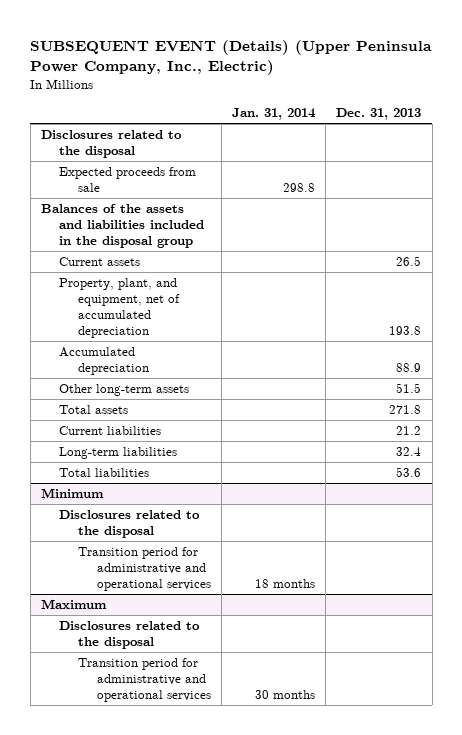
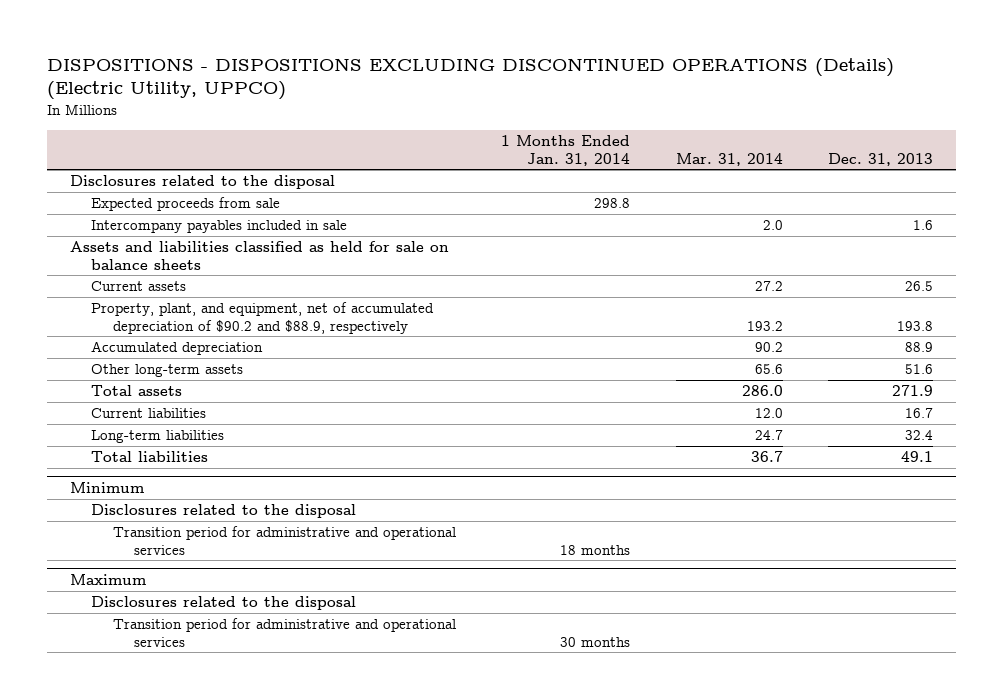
- SUBSEQUENT EVENT (Details) (Upper Peninsula Power Company, Inc., Electric)
+ DISPOSITIONS - DISPOSITIONS EXCLUDING DISCONTINUED OPERATIONS (Details) (Electric Utility, UPPCO)
- | Jan. 31, 2014 | Dec. 31, 2013
+ | 1 Months Ended Jan. 31, 2014 | Mar. 31, 2014 | Dec. 31, 2013
- Balances of the assets and liabilities included in the disposal group
+ Intercompany payables included in sale | | 2.0 | 1.6
+ Assets and liabilities classified as held for sale on balance sheets
- Property, plant, and equipment, net of accumulated depreciation | | 193.8
+ Property, plant, and equipment, net of accumulated depreciation of $90.2 and $88.9, respectively | | 193.2 | 193.8
- Other long-term assets | | 51.5
- Total assets | | 271.8
- Current liabilities | | 21.2
+ Other long-term assets | | 65.6 | 51.6
+ Total assets | | 286.0 | 271.9
+ Current liabilities | | 12.0 | 16.7
- Total liabilities | | 53.6
+ Total liabilities | | 36.7 | 49.1

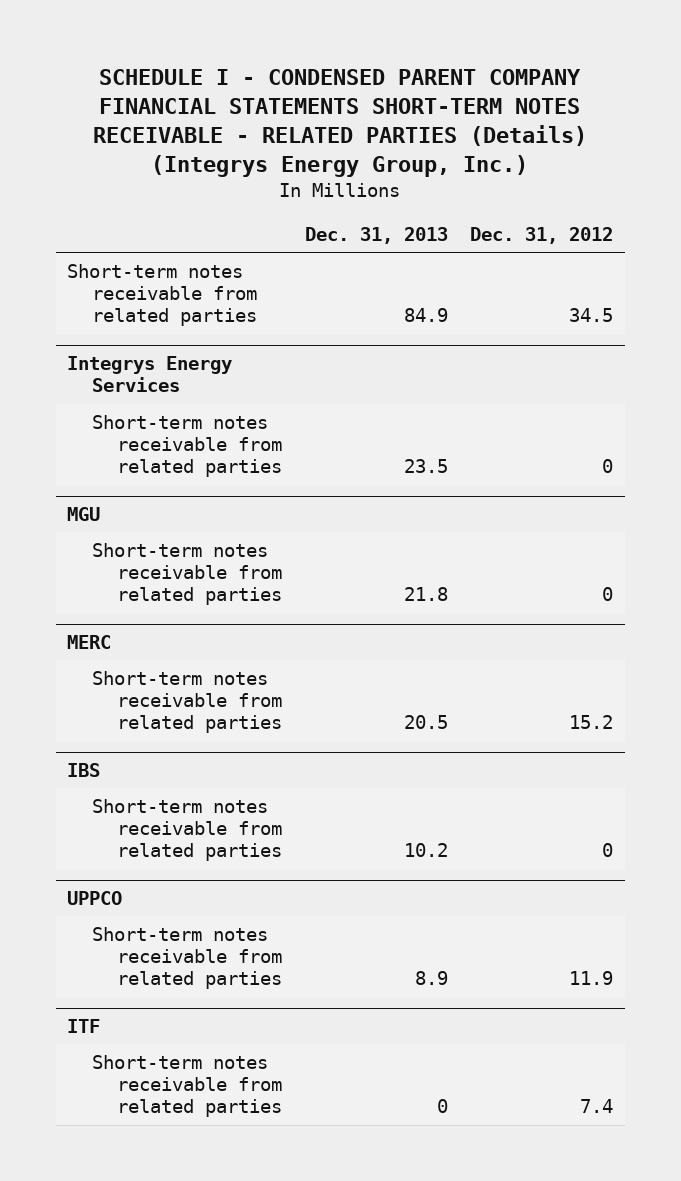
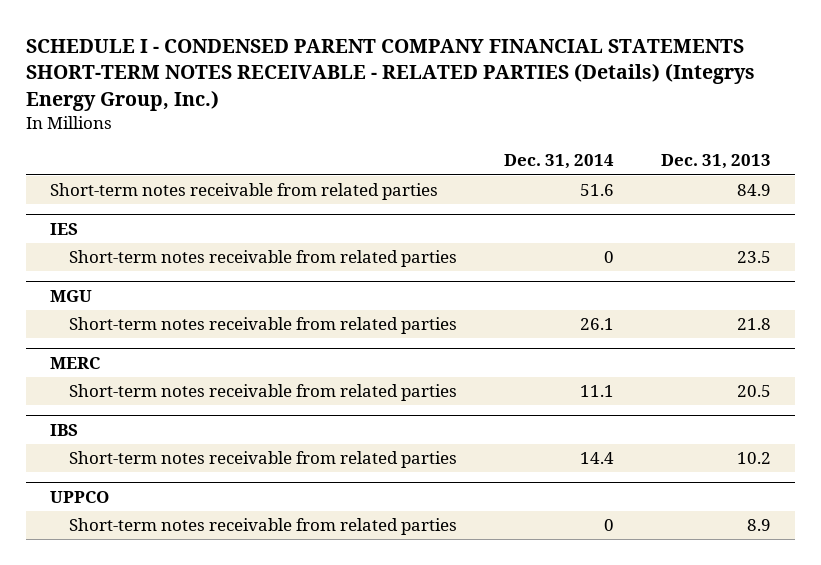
- | Dec. 31, 2013 | Dec. 31, 2012
+ | Dec. 31, 2014 | Dec. 31, 2013
- Integrys Energy Services
+ IES
- ITF
- Short-term notes receivable from related parties | 0 | 7.4

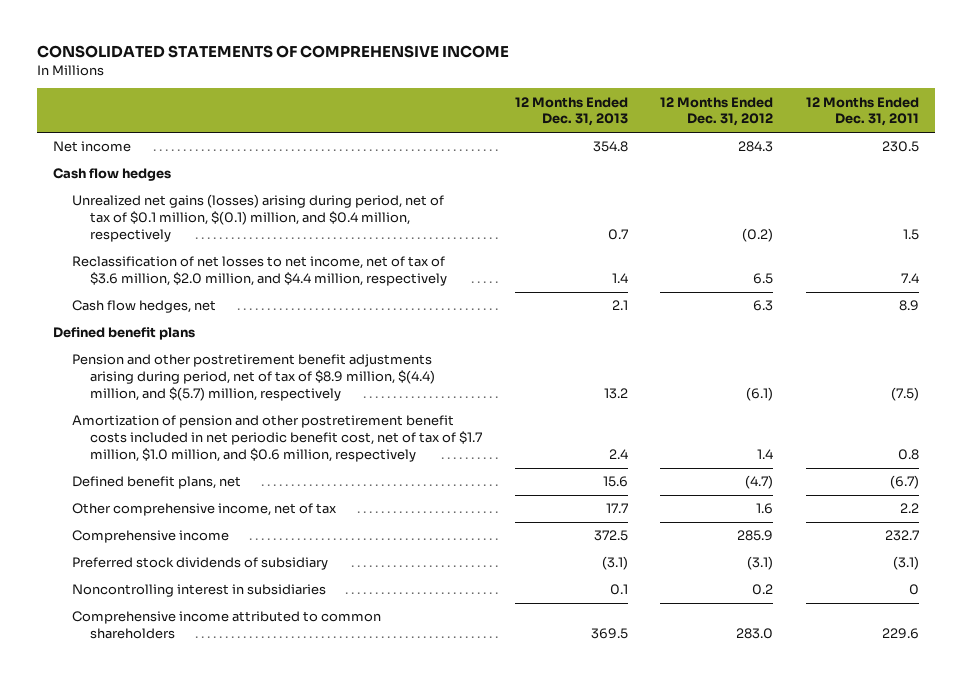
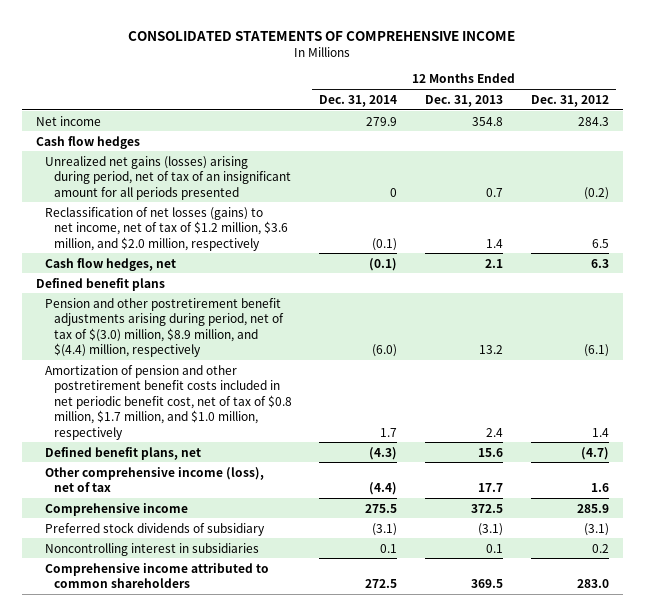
- | 12 Months Ended Dec. 31, 2013 | 12 Months Ended Dec. 31, 2012 | 12 Months Ended Dec. 31, 2011
+ | 12 Months Ended Dec. 31, 2014 | 12 Months Ended Dec. 31, 2013 | 12 Months Ended Dec. 31, 2012
- Unrealized net gains (losses) arising during period, net of tax of $0.1 million, $(0.1) million, and $0.4 million, respectively | 0.7 | (0.2) | 1.5
- Reclassification of net losses to net income, net of tax of $3.6 million, $2.0 million, and $4.4 million, respectively | 1.4 | 6.5 | 7.4
+ Unrealized net gains (losses) arising during period, net of tax of an insignificant amount for all periods presented | 0 | 0.7 | (0.2)
+ Reclassification of net losses (gains) to net income, net of tax of $1.2 million, $3.6 million, and $2.0 million, respectively | (0.1) | 1.4 | 6.5
- Pension and other postretirement benefit adjustments arising during period, net of tax of $8.9 million, $(4.4) million, and $(5.7) million, respectively | 13.2 | (6.1) | (7.5)
- Amortization of pension and other postretirement benefit costs included in net periodic benefit cost, net of tax of $1.7 million, $1.0 million, and $0.6 million, respectively | 2.4 | 1.4 | 0.8
+ Pension and other postretirement benefit adjustments arising during period, net of tax of $(3.0) million, $8.9 million, and $(4.4) million, respectively | (6.0) | 13.2 | (6.1)
+ Amortization of pension and other postretirement benefit costs included in net periodic benefit cost, net of tax of $0.8 million, $1.7 million, and $1.0 million, respectively | 1.7 | 2.4 | 1.4
- Other comprehensive income, net of tax | 17.7 | 1.6 | 2.2
+ Other comprehensive income (loss), net of tax | (4.4) | 17.7 | 1.6

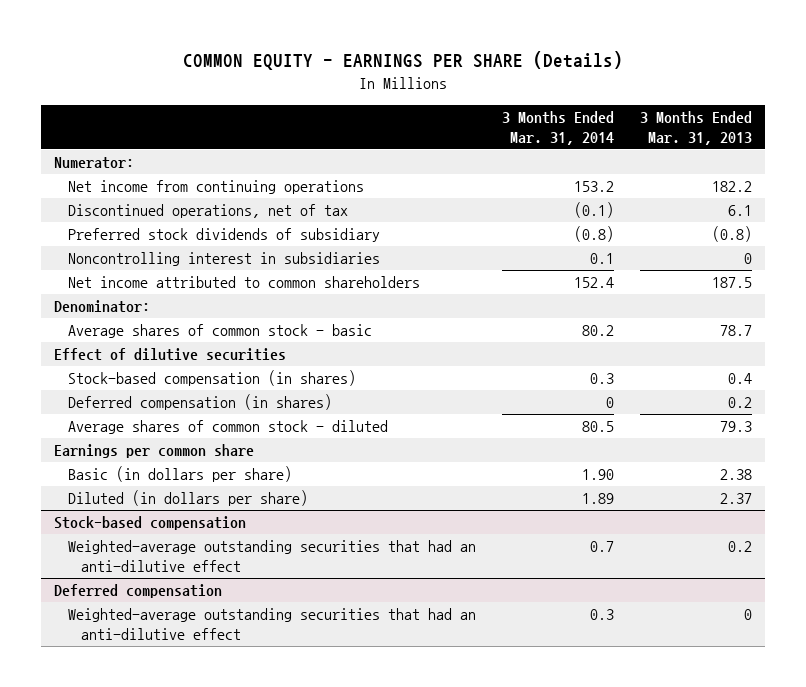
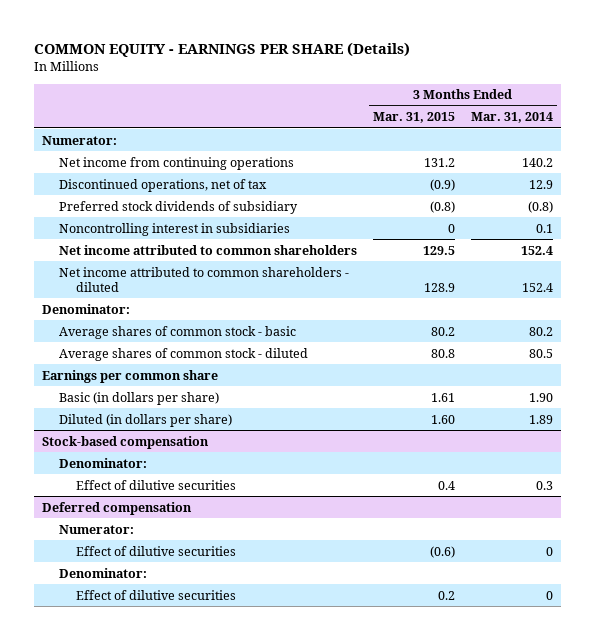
- | 3 Months Ended Mar. 31, 2014 | 3 Months Ended Mar. 31, 2013
+ | 3 Months Ended Mar. 31, 2015 | 3 Months Ended Mar. 31, 2014
- Net income from continuing operations | 153.2 | 182.2
- Discontinued operations, net of tax | (0.1) | 6.1
+ Net income from continuing operations | 131.2 | 140.2
+ Discontinued operations, net of tax | (0.9) | 12.9
+ Net income attributed to common shareholders - diluted | 128.9 | 152.4
- Effect of dilutive securities
- Stock-based compensation (in shares) | 0.3 | 0.4
- Deferred compensation (in shares) | 0 | 0.2
@ Stock-based compensation
- Weighted-average outstanding securities that had an anti-dilutive effect | 0.7 | 0.2
+ Denominator:
+ Effect of dilutive securities | 0.4 | 0.3
@ Deferred compensation
- Weighted-average outstanding securities that had an anti-dilutive effect | 0.3 | 0
+ Numerator:
+ Effect of dilutive securities | (0.6) | 0
+ Denominator:
+ Effect of dilutive securities | 0.2 | 0

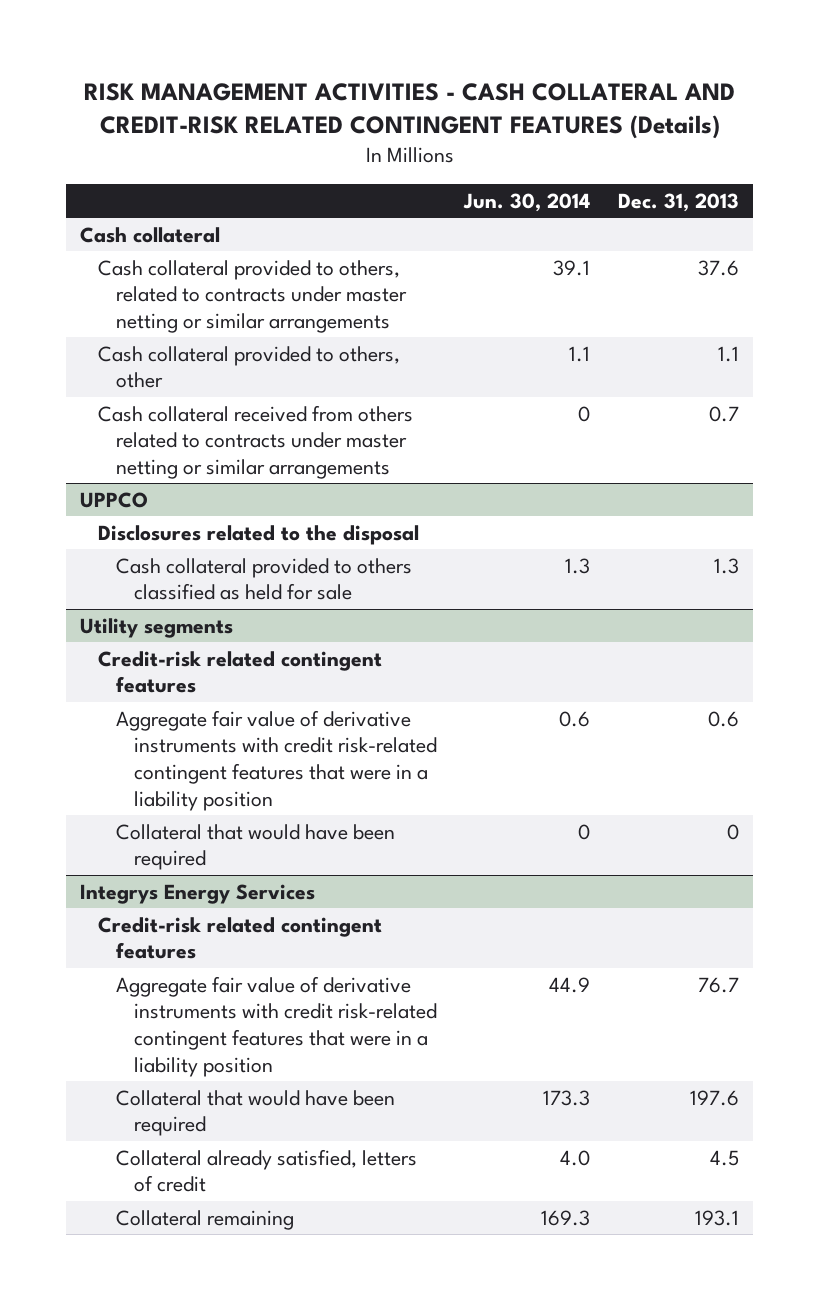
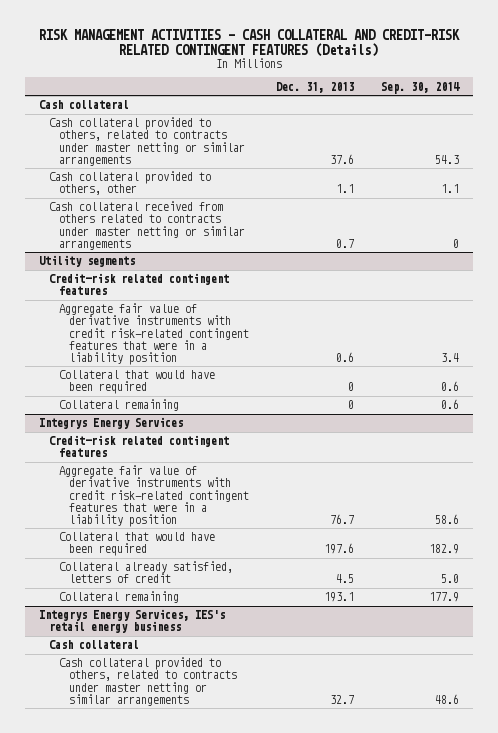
- | Jun. 30, 2014 | Dec. 31, 2013
+ | Dec. 31, 2013 | Sep. 30, 2014
- UPPCO
- Disclosures related to the disposal
- Cash collateral provided to others classified as held for sale | 1.3 | 1.3
@ Utility segments
+ Collateral remaining | 0 | 0.6
+ Integrys Energy Services, IES's retail energy business
+ Cash collateral
+ Cash collateral provided to others, related to contracts under master netting or similar arrangements | 32.7 | 48.6

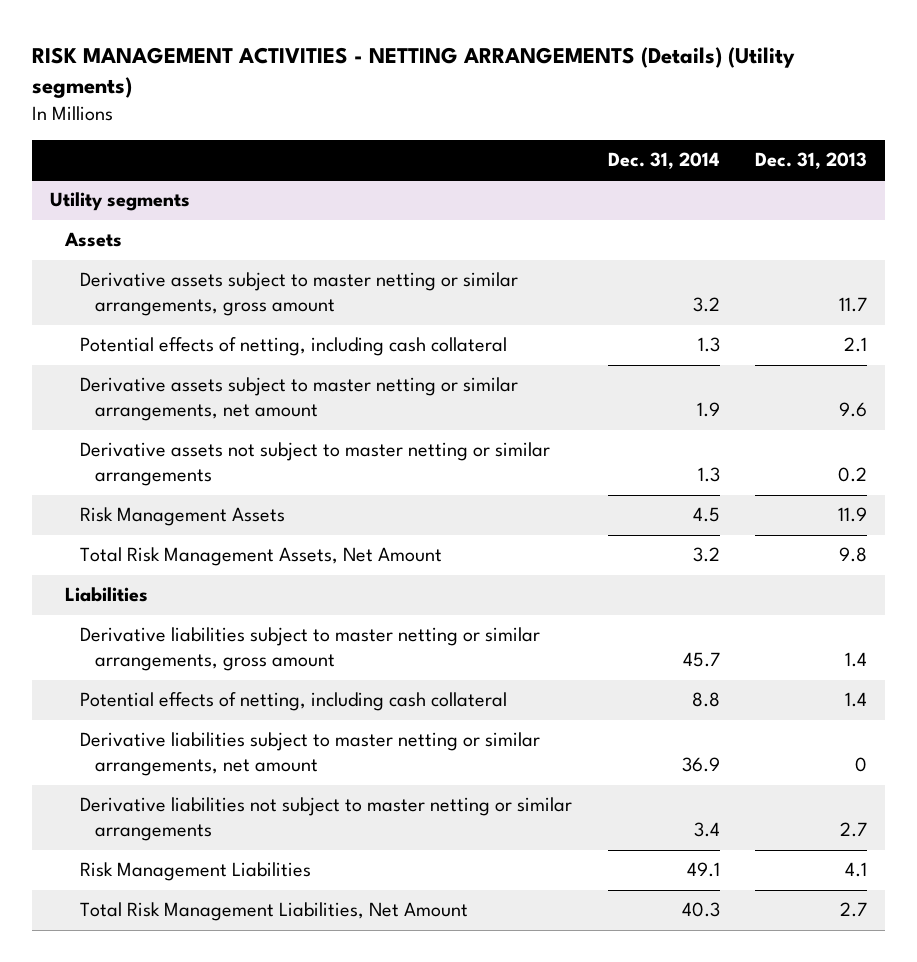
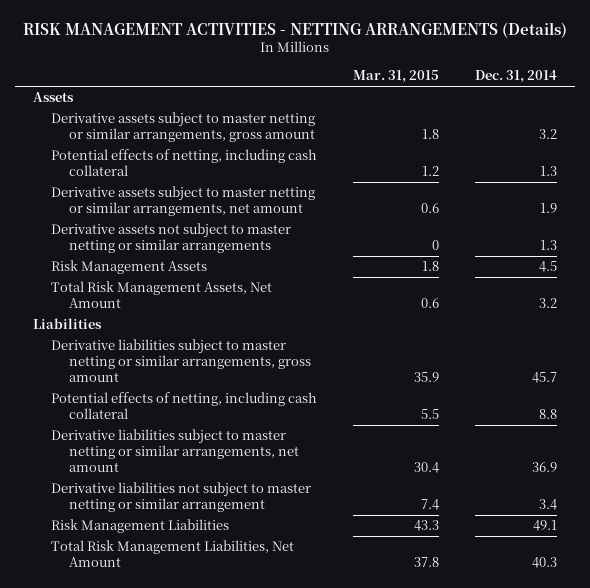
- RISK MANAGEMENT ACTIVITIES - NETTING ARRANGEMENTS (Details) (Utility segments)
+ RISK MANAGEMENT ACTIVITIES - NETTING ARRANGEMENTS (Details)
- | Dec. 31, 2014 | Dec. 31, 2013
+ | Mar. 31, 2015 | Dec. 31, 2014
- Utility segments
- Derivative liabilities not subject to master netting or similar arrangements | 3.4 | 2.7
+ Derivative liabilities not subject to master netting or similar arrangement | 7.4 | 3.4

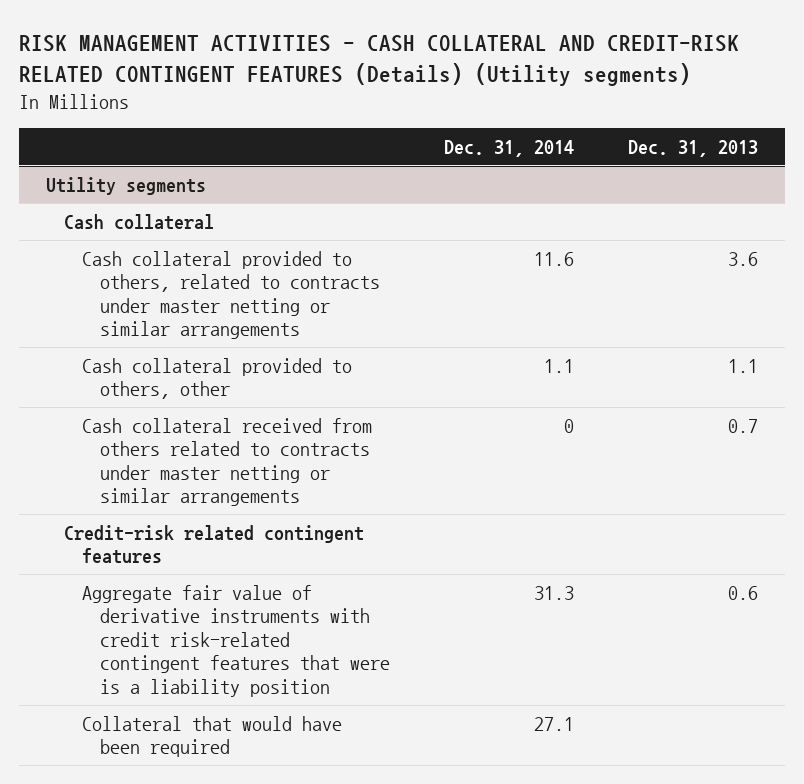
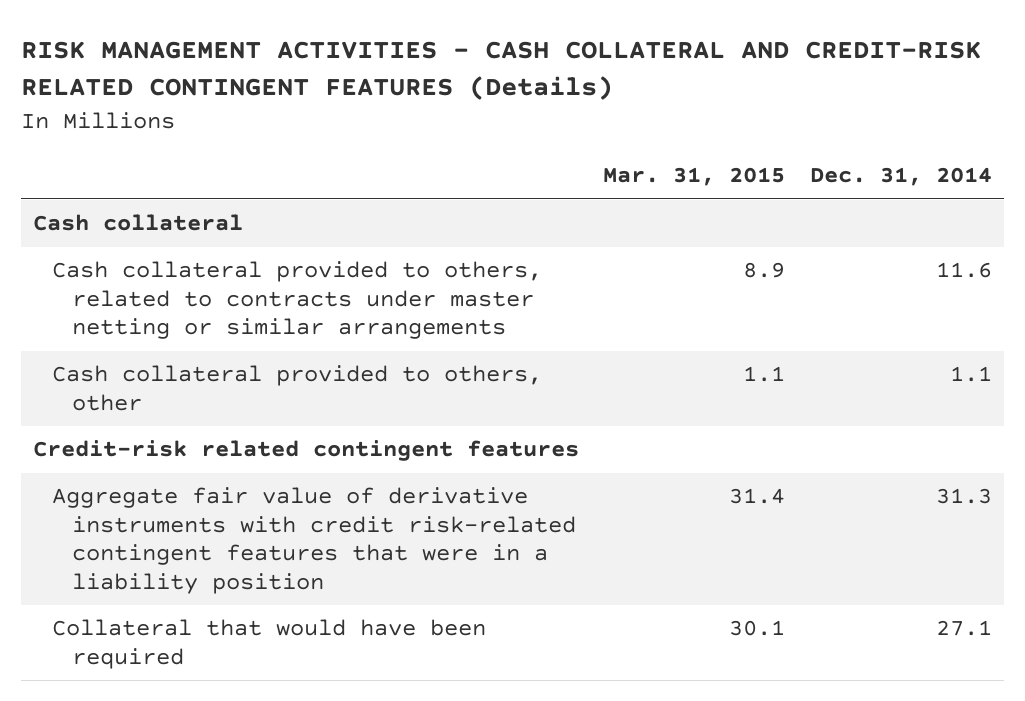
- RISK MANAGEMENT ACTIVITIES - CASH COLLATERAL AND CREDIT-RISK RELATED CONTINGENT FEATURES (Details) (Utility segments)
+ RISK MANAGEMENT ACTIVITIES - CASH COLLATERAL AND CREDIT-RISK RELATED CONTINGENT FEATURES (Details)
- | Dec. 31, 2014 | Dec. 31, 2013
+ | Mar. 31, 2015 | Dec. 31, 2014
- Utility segments
- Cash collateral received from others related to contracts under master netting or similar arrangements | 0 | 0.7
- Aggregate fair value of derivative instruments with credit risk-related contingent features that were is a liability position | 31.3 | 0.6
+ Aggregate fair value of derivative instruments with credit risk-related contingent features that were in a liability position | 31.4 | 31.3

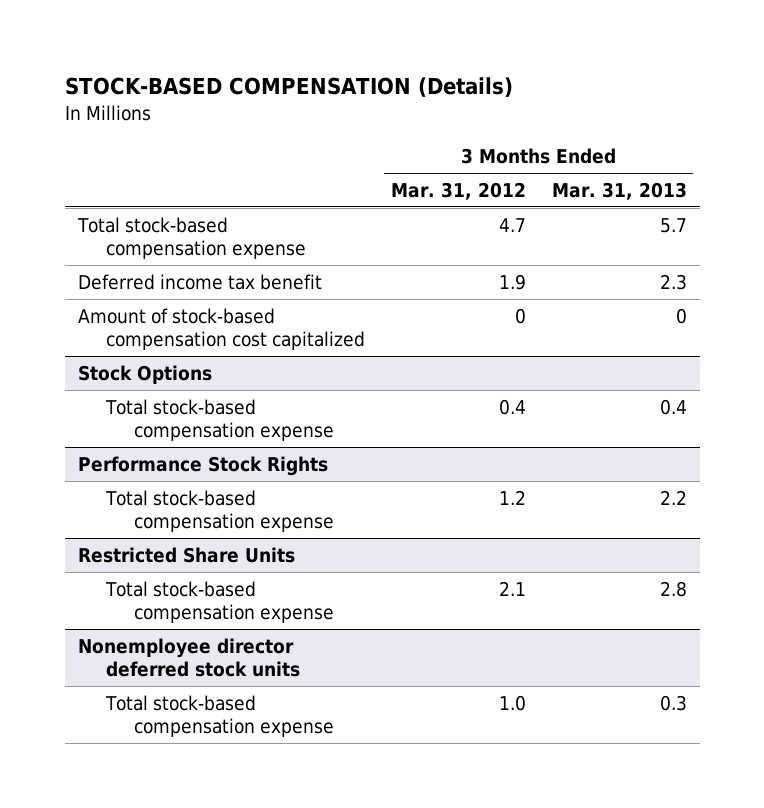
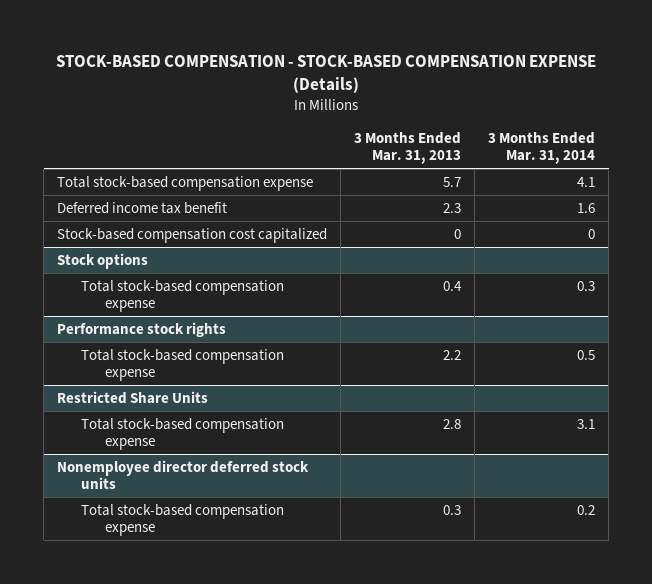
- STOCK-BASED COMPENSATION (Details)
+ STOCK-BASED COMPENSATION - STOCK-BASED COMPENSATION EXPENSE (Details)
- | 3 Months Ended Mar. 31, 2012 | 3 Months Ended Mar. 31, 2013
+ | 3 Months Ended Mar. 31, 2013 | 3 Months Ended Mar. 31, 2014
- Amount of stock-based compensation cost capitalized | 0 | 0
- Stock Options
+ Stock-based compensation cost capitalized | 0 | 0
+ Stock options
- Performance Stock Rights
+ Performance stock rights

